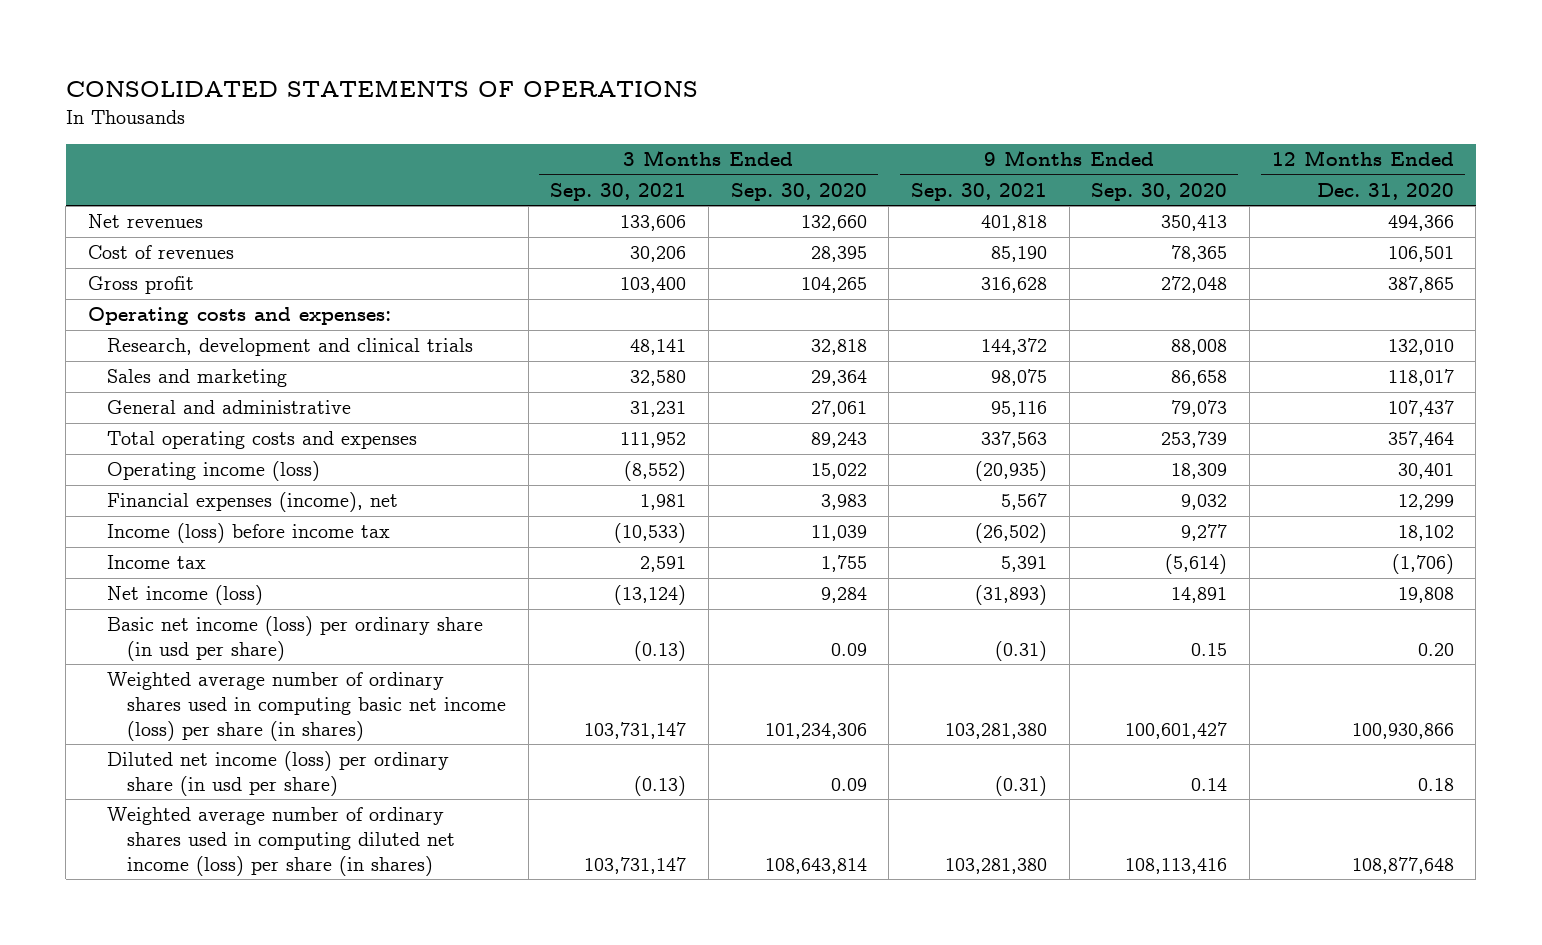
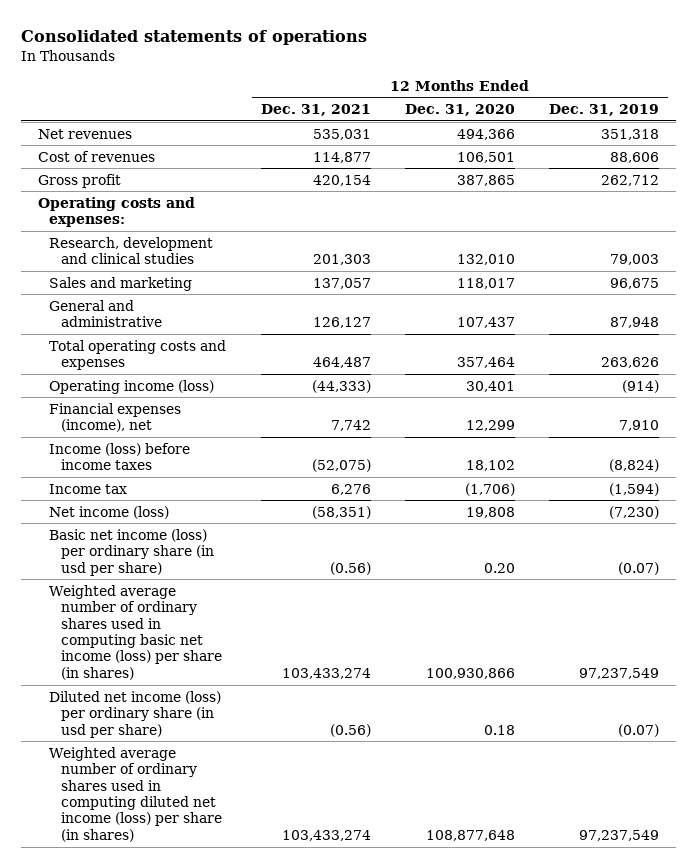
- CONSOLIDATED STATEMENTS OF OPERATIONS
+ Consolidated statements of operations
- | 3 Months Ended Sep. 30, 2021 | 3 Months Ended Sep. 30, 2020 | 9 Months Ended Sep. 30, 2021 | 9 Months Ended Sep. 30, 2020 | 12 Months Ended Dec. 31, 2020
+ | 12 Months Ended Dec. 31, 2021 | 12 Months Ended Dec. 31, 2020 | 12 Months Ended Dec. 31, 2019
- Research, development and clinical trials | 48,141 | 32,818 | 144,372 | 88,008 | 132,010
+ Research, development and clinical studies | 201,303 | 132,010 | 79,003
- Income (loss) before income tax | (10,533) | 11,039 | (26,502) | 9,277 | 18,102
+ Income (loss) before income taxes | (52,075) | 18,102 | (8,824)

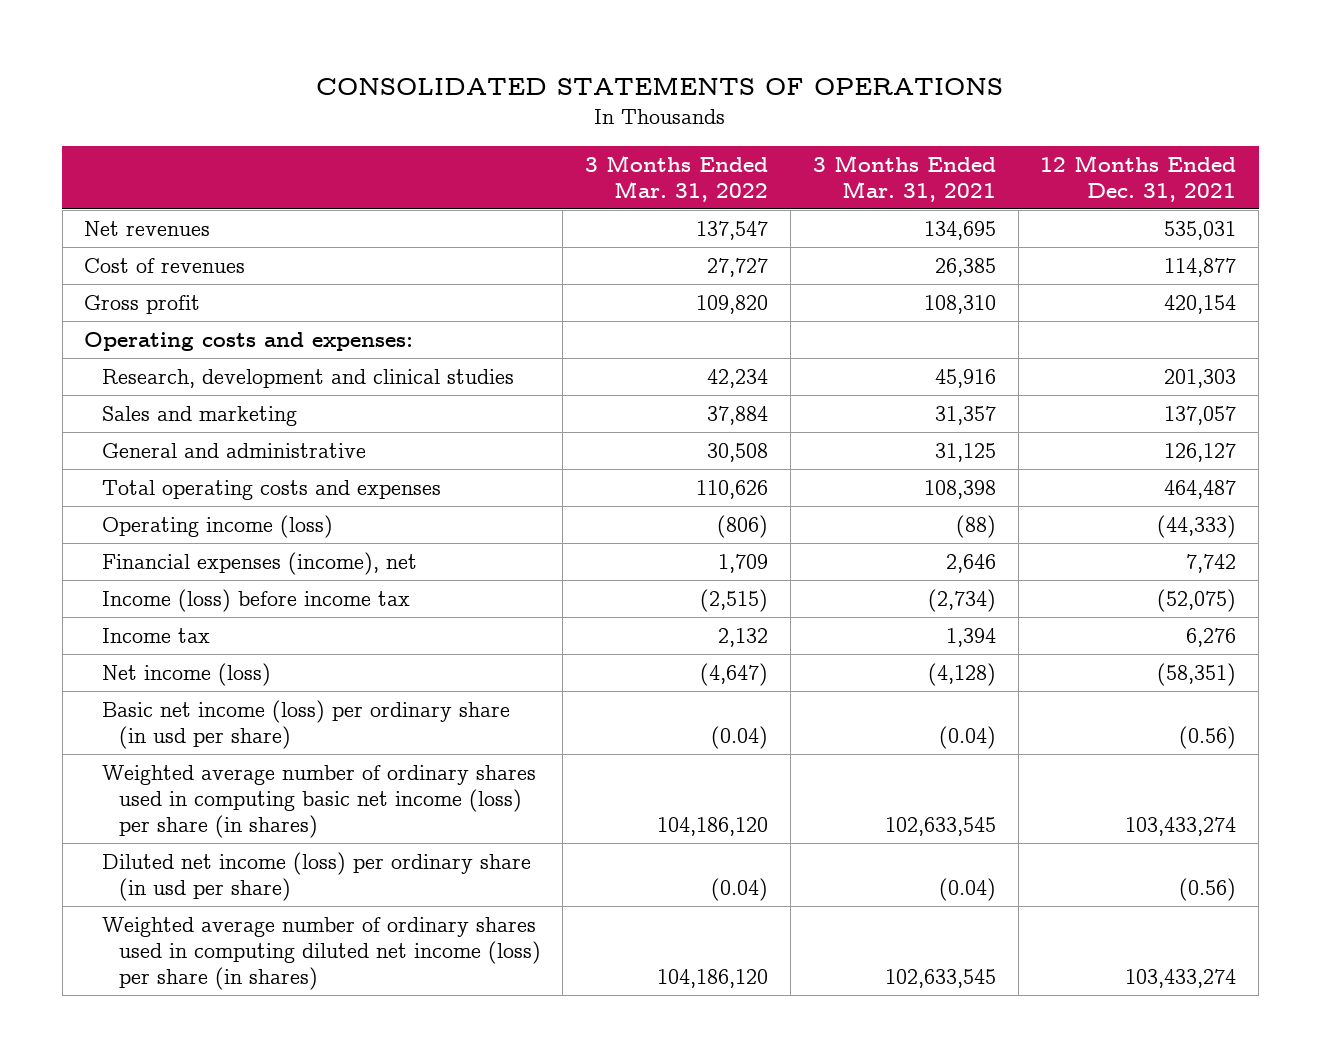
- Consolidated statements of operations
+ CONSOLIDATED STATEMENTS OF OPERATIONS
- | 12 Months Ended Dec. 31, 2021 | 12 Months Ended Dec. 31, 2020 | 12 Months Ended Dec. 31, 2019
+ | 3 Months Ended Mar. 31, 2022 | 3 Months Ended Mar. 31, 2021 | 12 Months Ended Dec. 31, 2021
- Income (loss) before income taxes | (52,075) | 18,102 | (8,824)
+ Income (loss) before income tax | (2,515) | (2,734) | (52,075)

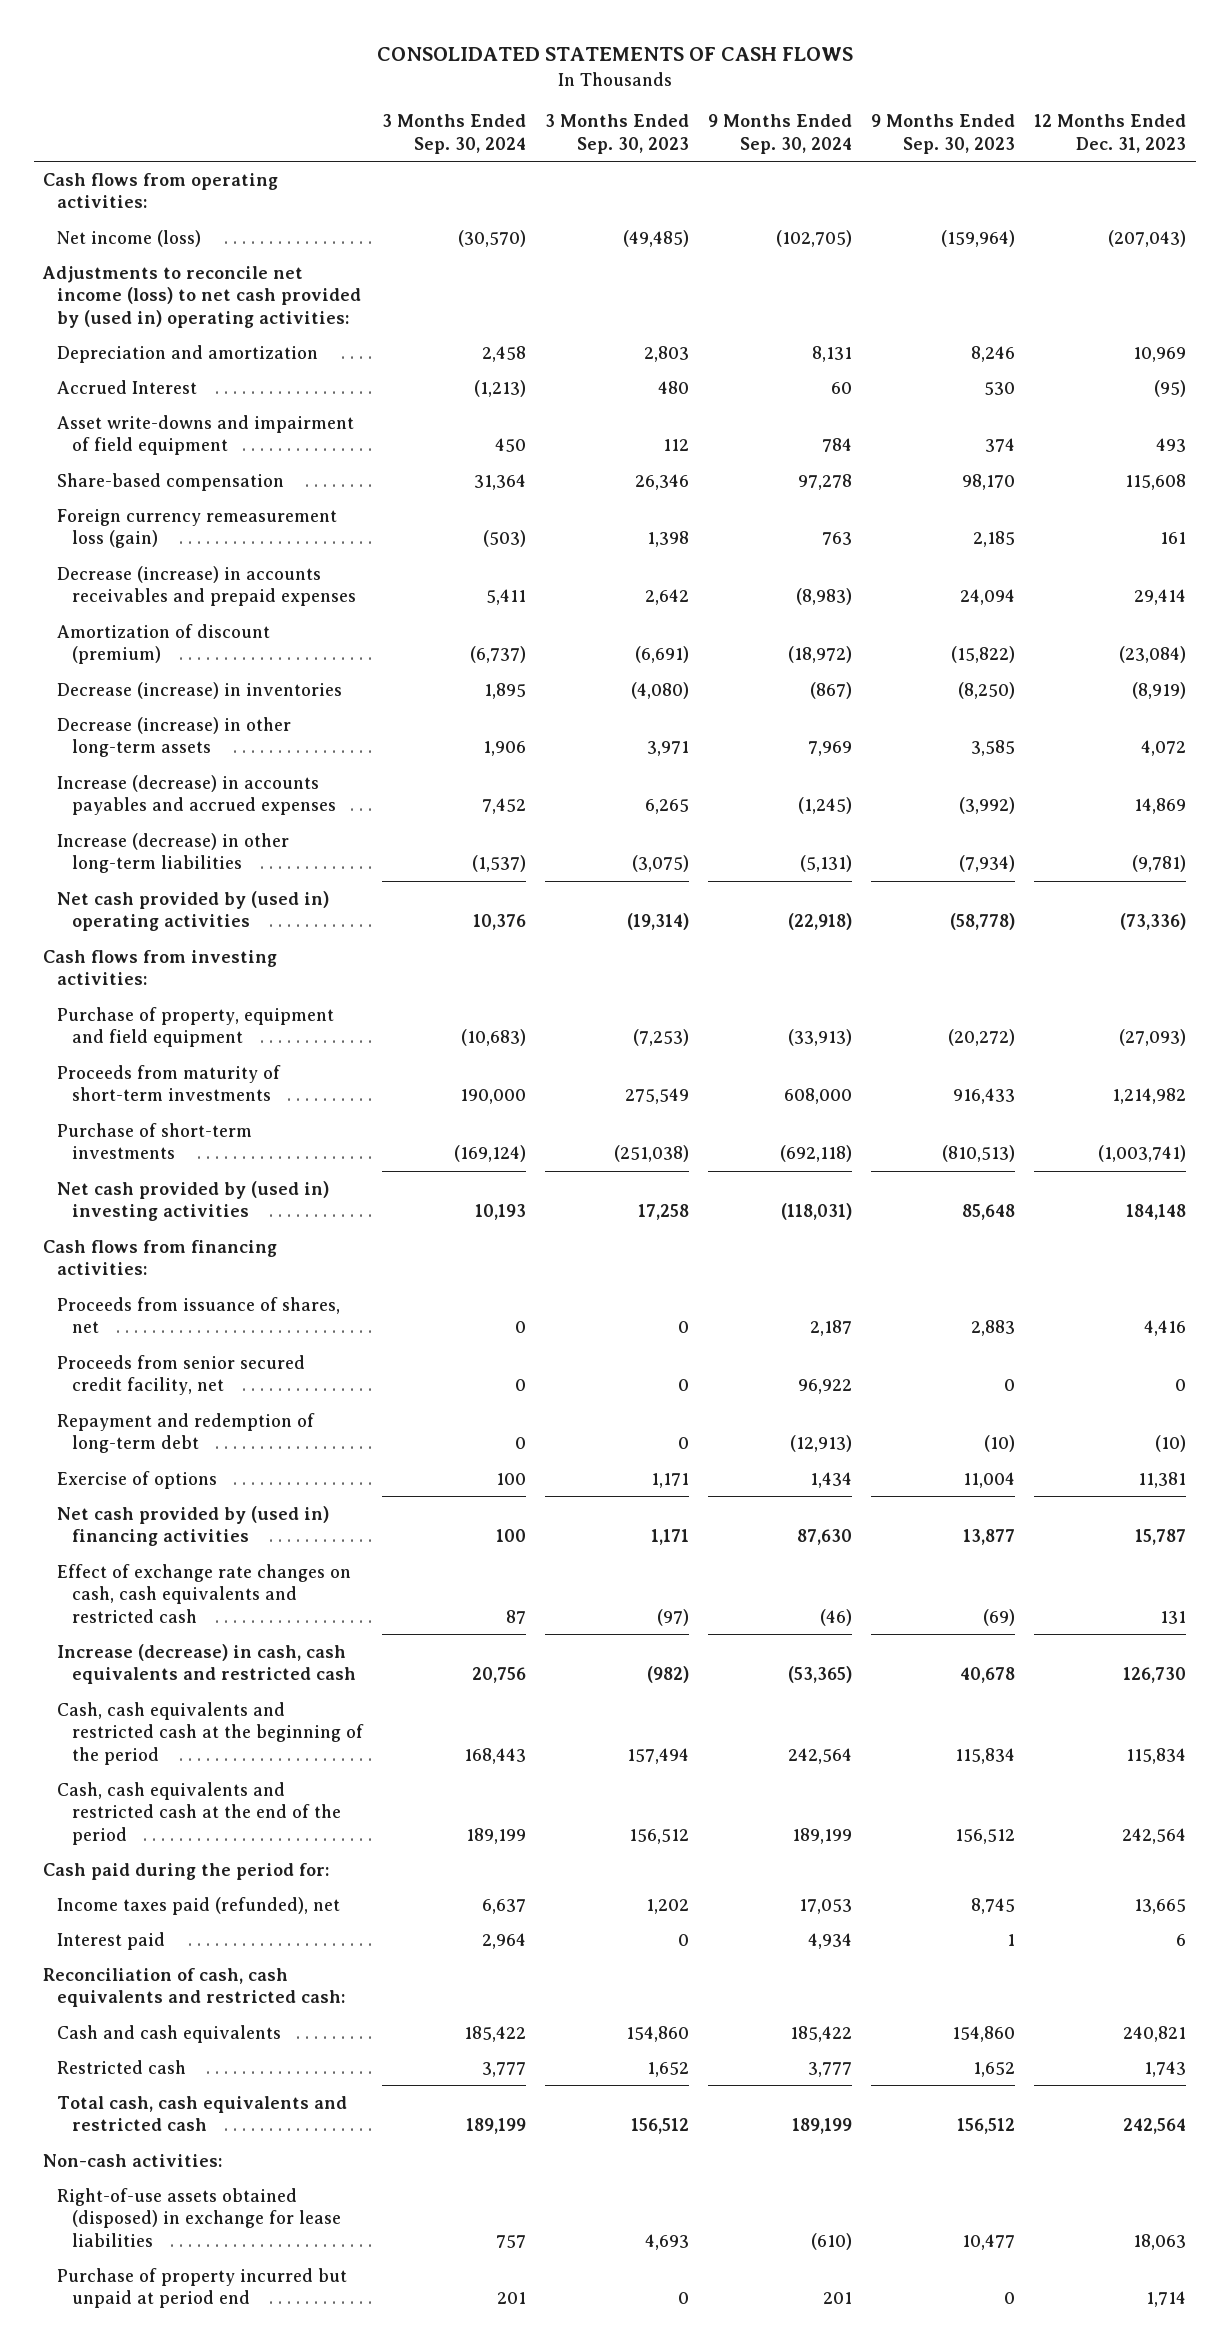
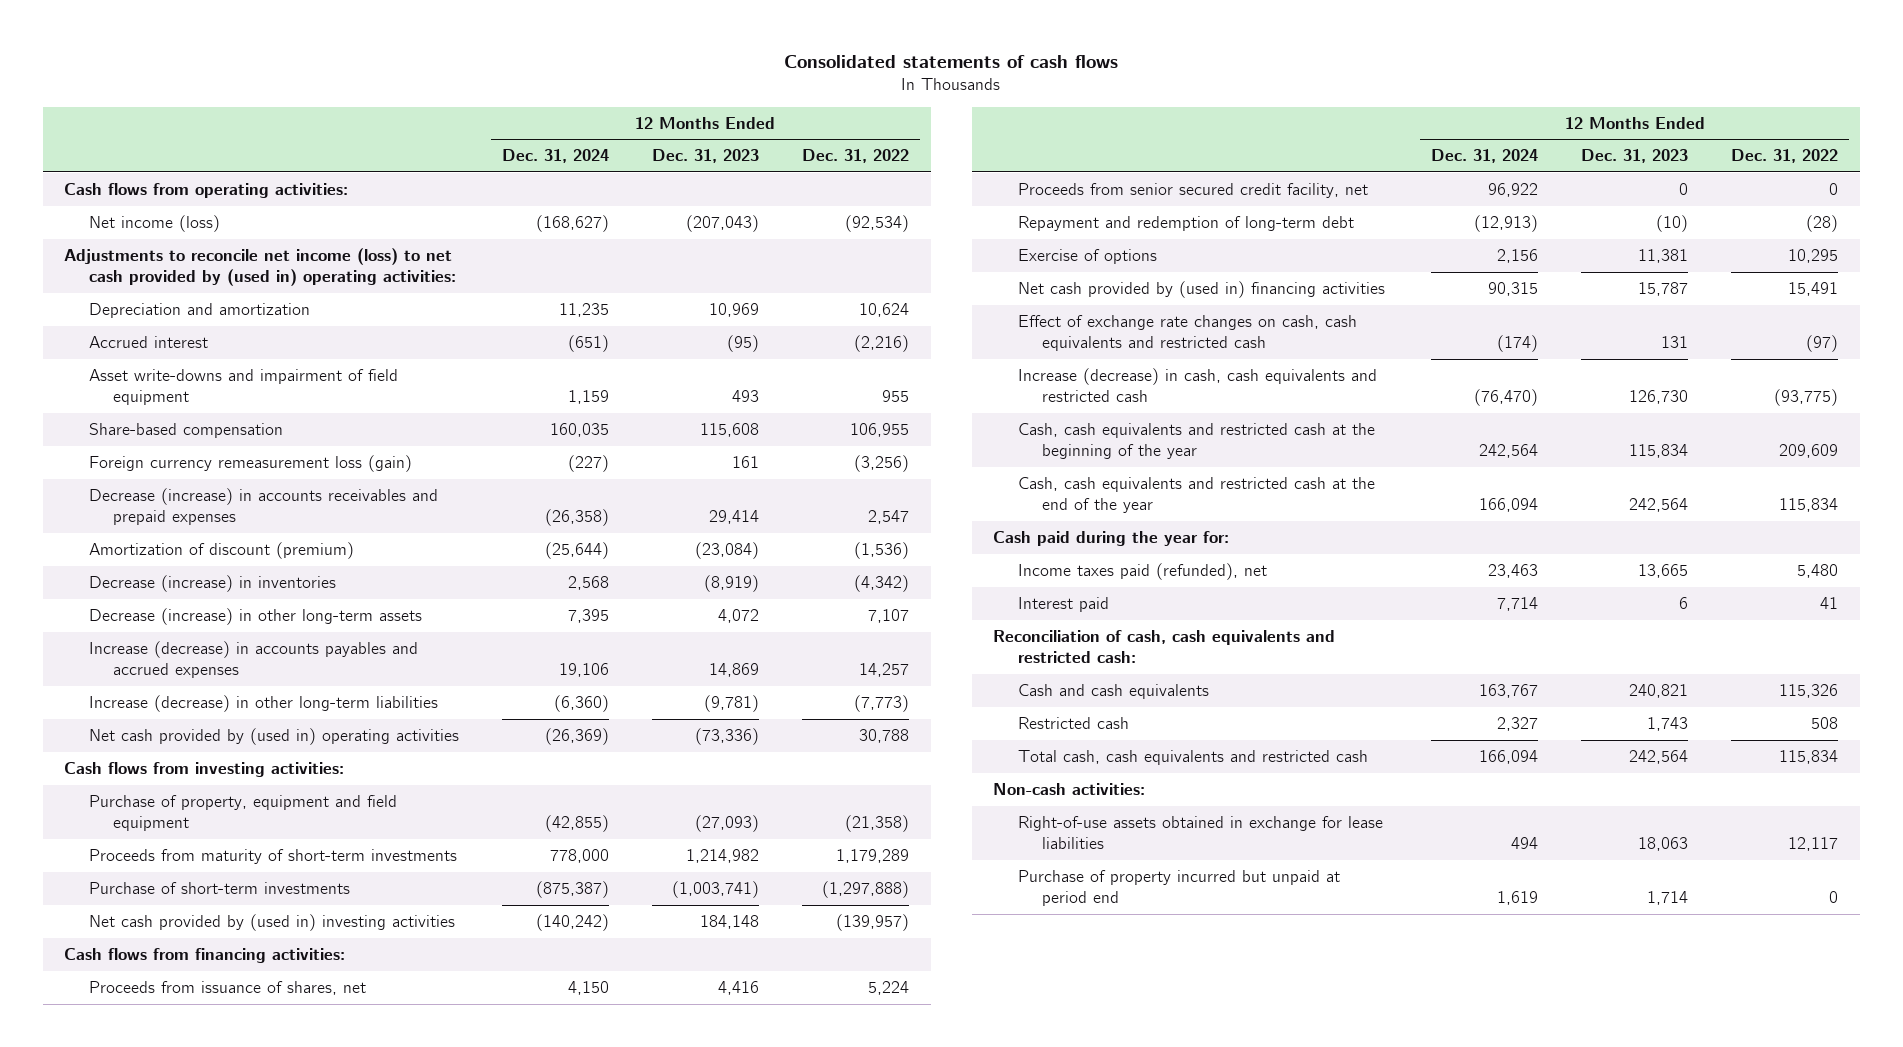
- CONSOLIDATED STATEMENTS OF CASH FLOWS
+ Consolidated statements of cash flows
- | 3 Months Ended Sep. 30, 2024 | 3 Months Ended Sep. 30, 2023 | 9 Months Ended Sep. 30, 2024 | 9 Months Ended Sep. 30, 2023 | 12 Months Ended Dec. 31, 2023
+ | 12 Months Ended Dec. 31, 2024 | 12 Months Ended Dec. 31, 2023 | 12 Months Ended Dec. 31, 2022
- Accrued Interest | (1,213) | 480 | 60 | 530 | (95)
+ Accrued interest | (651) | (95) | (2,216)
- Cash, cash equivalents and restricted cash at the beginning of the period | 168,443 | 157,494 | 242,564 | 115,834 | 115,834
- Cash, cash equivalents and restricted cash at the end of the period | 189,199 | 156,512 | 189,199 | 156,512 | 242,564
- Cash paid during the period for:
+ Cash, cash equivalents and restricted cash at the beginning of the year | 242,564 | 115,834 | 209,609
+ Cash, cash equivalents and restricted cash at the end of the year | 166,094 | 242,564 | 115,834
+ Cash paid during the year for:
- Right-of-use assets obtained (disposed) in exchange for lease liabilities | 757 | 4,693 | (610) | 10,477 | 18,063
+ Right-of-use assets obtained in exchange for lease liabilities | 494 | 18,063 | 12,117

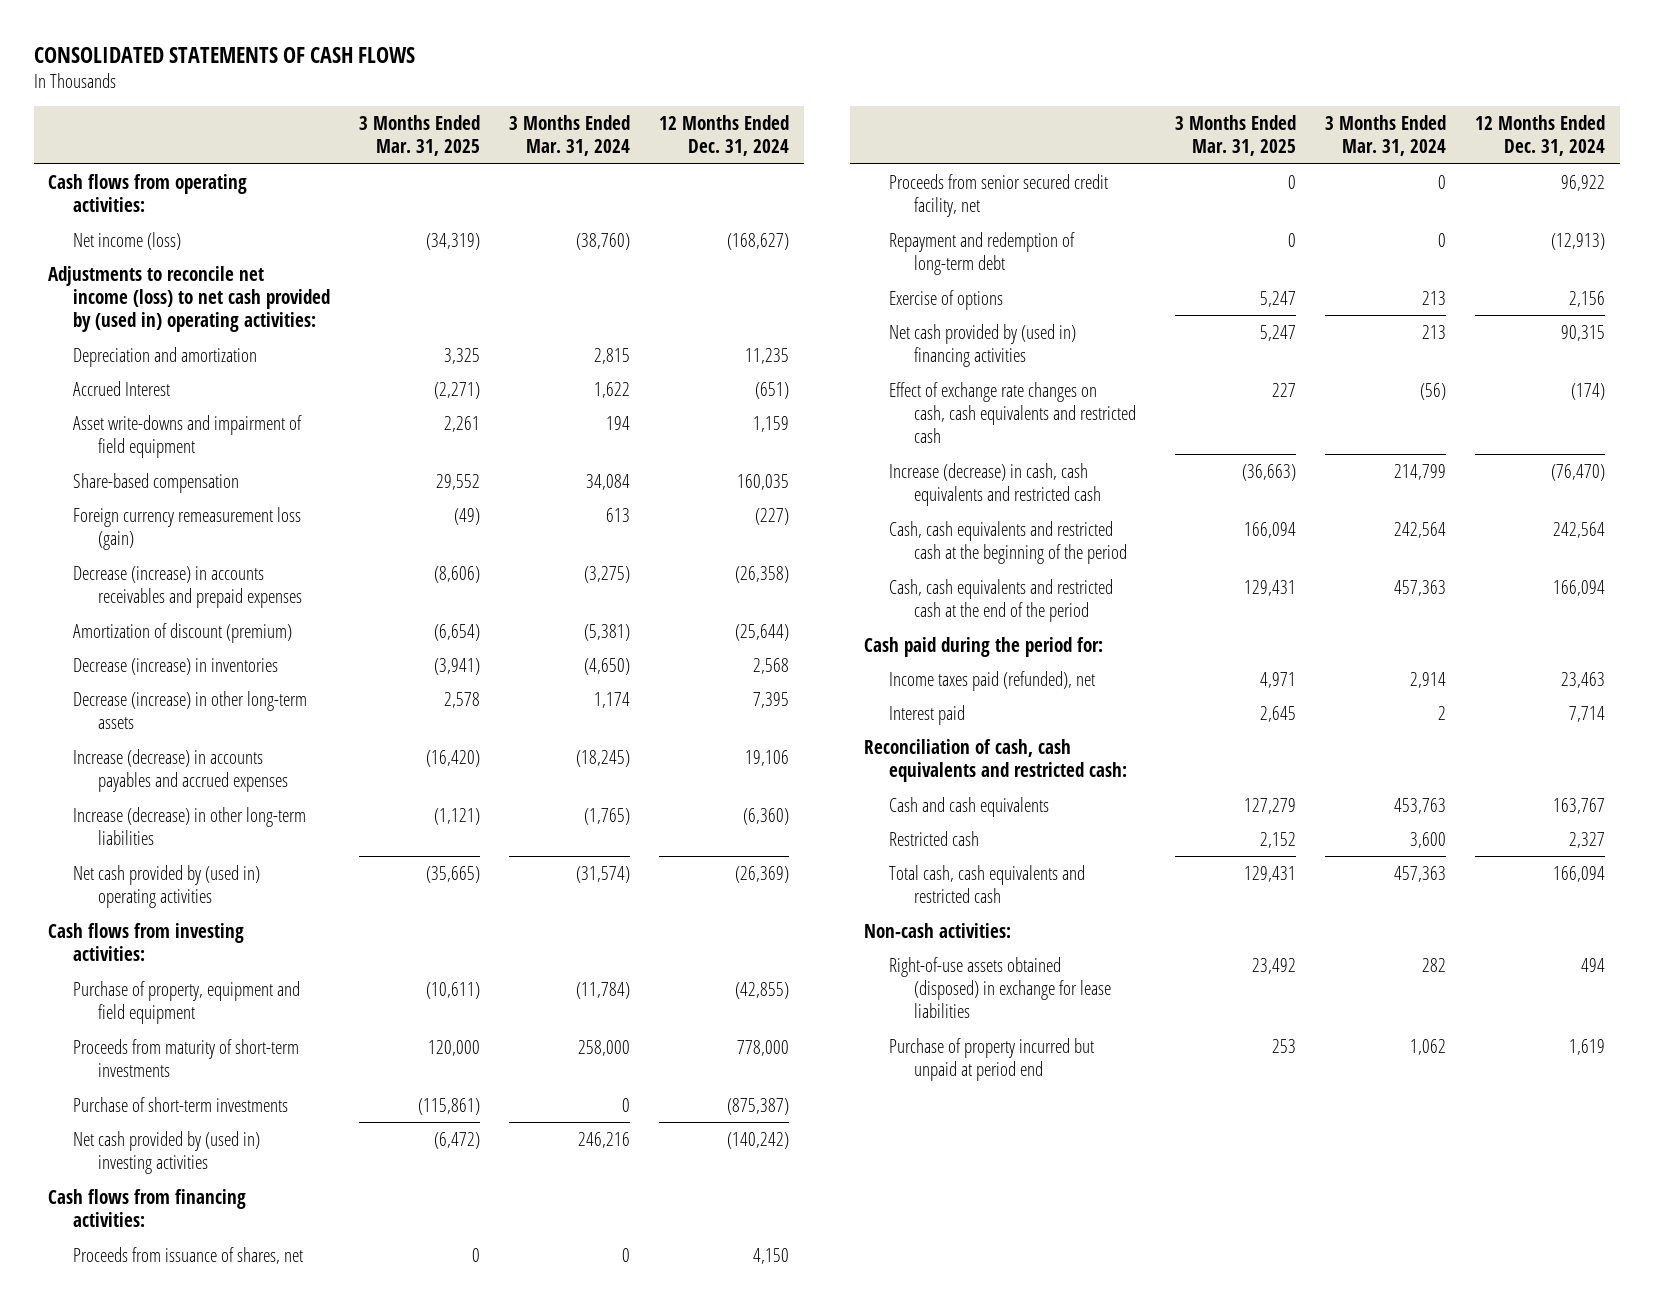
- Consolidated statements of cash flows
+ CONSOLIDATED STATEMENTS OF CASH FLOWS
- | 12 Months Ended Dec. 31, 2024 | 12 Months Ended Dec. 31, 2023 | 12 Months Ended Dec. 31, 2022
+ | 3 Months Ended Mar. 31, 2025 | 3 Months Ended Mar. 31, 2024 | 12 Months Ended Dec. 31, 2024
- Accrued interest | (651) | (95) | (2,216)
+ Accrued Interest | (2,271) | 1,622 | (651)
- Cash, cash equivalents and restricted cash at the beginning of the year | 242,564 | 115,834 | 209,609
- Cash, cash equivalents and restricted cash at the end of the year | 166,094 | 242,564 | 115,834
- Cash paid during the year for:
+ Cash, cash equivalents and restricted cash at the beginning of the period | 166,094 | 242,564 | 242,564
+ Cash, cash equivalents and restricted cash at the end of the period | 129,431 | 457,363 | 166,094
+ Cash paid during the period for:
- Right-of-use assets obtained in exchange for lease liabilities | 494 | 18,063 | 12,117
+ Right-of-use assets obtained (disposed) in exchange for lease liabilities | 23,492 | 282 | 494

